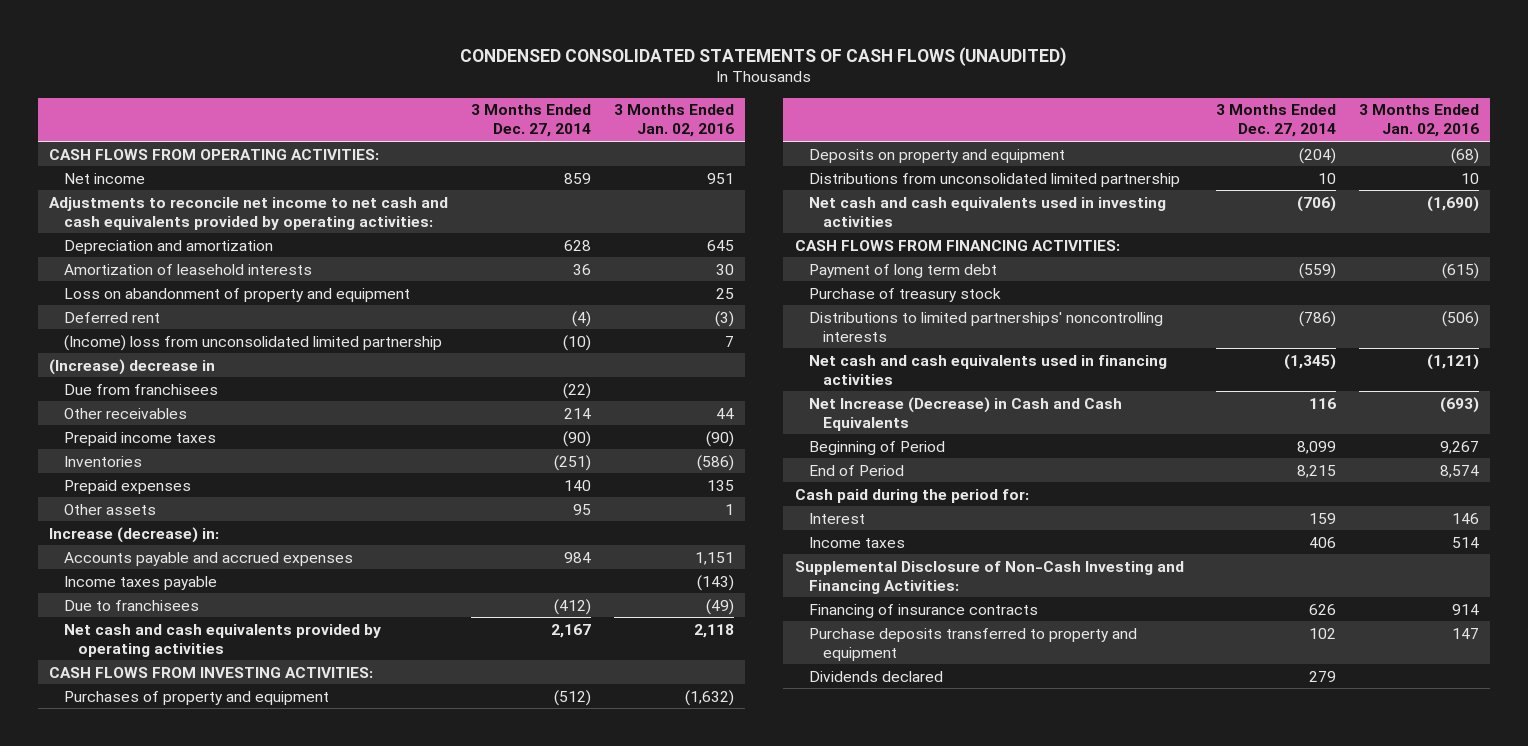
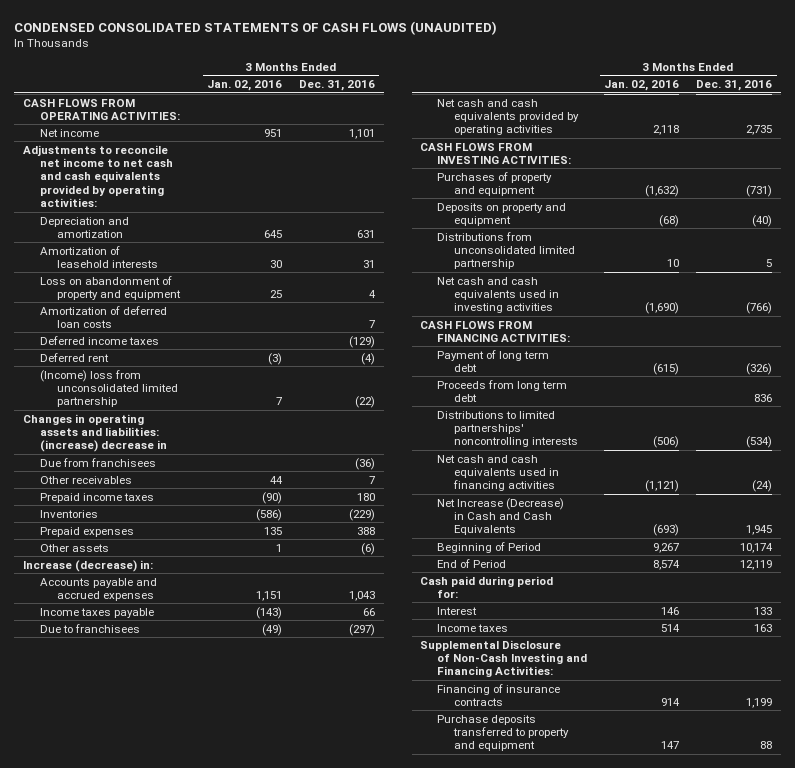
- | 3 Months Ended Dec. 27, 2014 | 3 Months Ended Jan. 02, 2016
+ | 3 Months Ended Jan. 02, 2016 | 3 Months Ended Dec. 31, 2016
+ Amortization of deferred loan costs | | 7
+ Deferred income taxes | | (129)
- (Increase) decrease in
+ Changes in operating assets and liabilities: (increase) decrease in
- Purchase of treasury stock
+ Proceeds from long term debt | | 836
- Cash paid during the period for:
+ Cash paid during period for:
- Dividends declared | 279 |

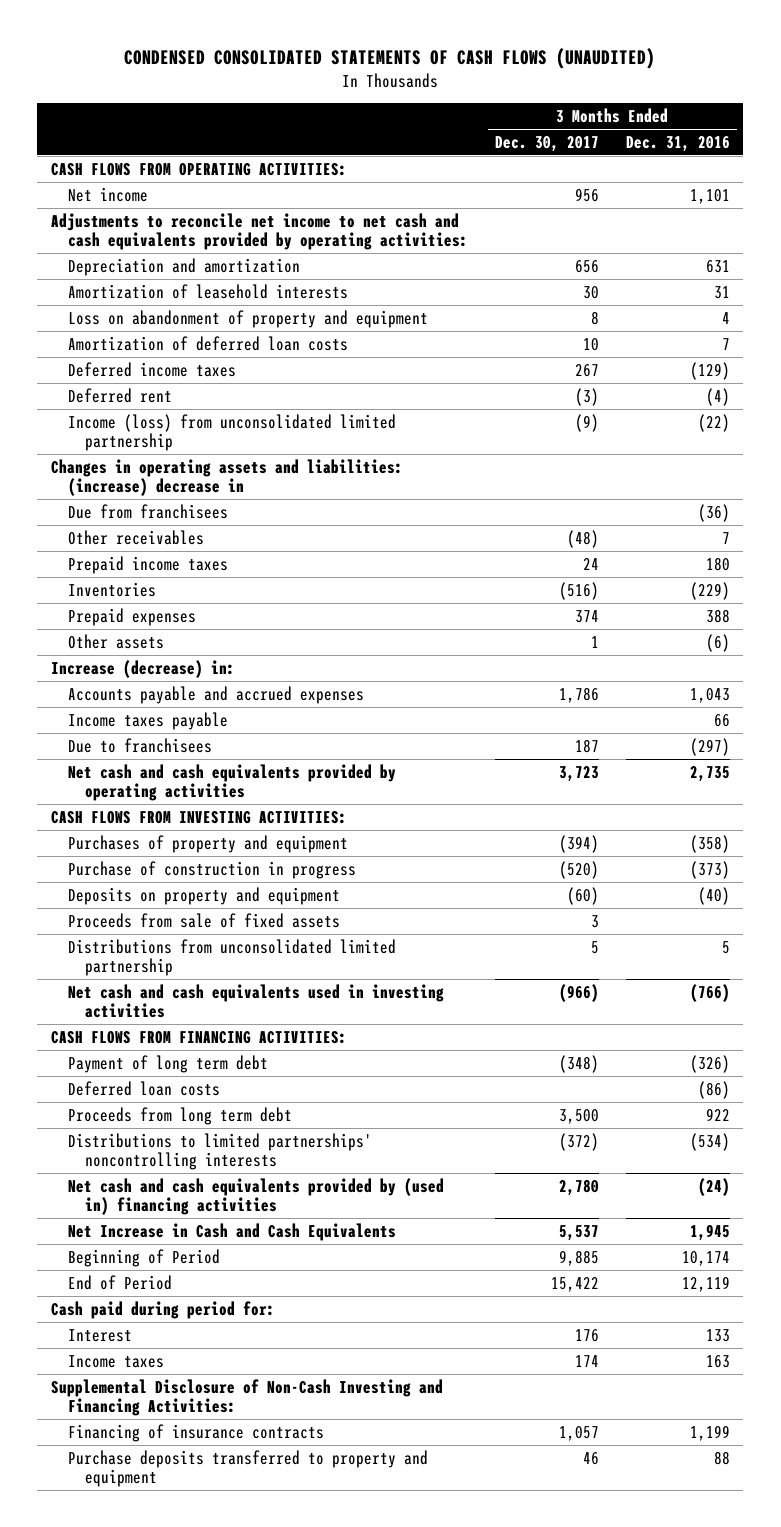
- | 3 Months Ended Jan. 02, 2016 | 3 Months Ended Dec. 31, 2016
+ | 3 Months Ended Dec. 30, 2017 | 3 Months Ended Dec. 31, 2016
- (Income) loss from unconsolidated limited partnership | 7 | (22)
+ Income (loss) from unconsolidated limited partnership | (9) | (22)
- Purchases of property and equipment | (1,632) | (731)
+ Purchases of property and equipment | (394) | (358)
+ Purchase of construction in progress | (520) | (373)
+ Proceeds from sale of fixed assets | 3 |
- Proceeds from long term debt | | 836
+ Deferred loan costs | | (86)
+ Proceeds from long term debt | 3,500 | 922
- Net cash and cash equivalents used in financing activities | (1,121) | (24)
- Net Increase (Decrease) in Cash and Cash Equivalents | (693) | 1,945
+ Net cash and cash equivalents provided by (used in) financing activities | 2,780 | (24)
+ Net Increase in Cash and Cash Equivalents | 5,537 | 1,945

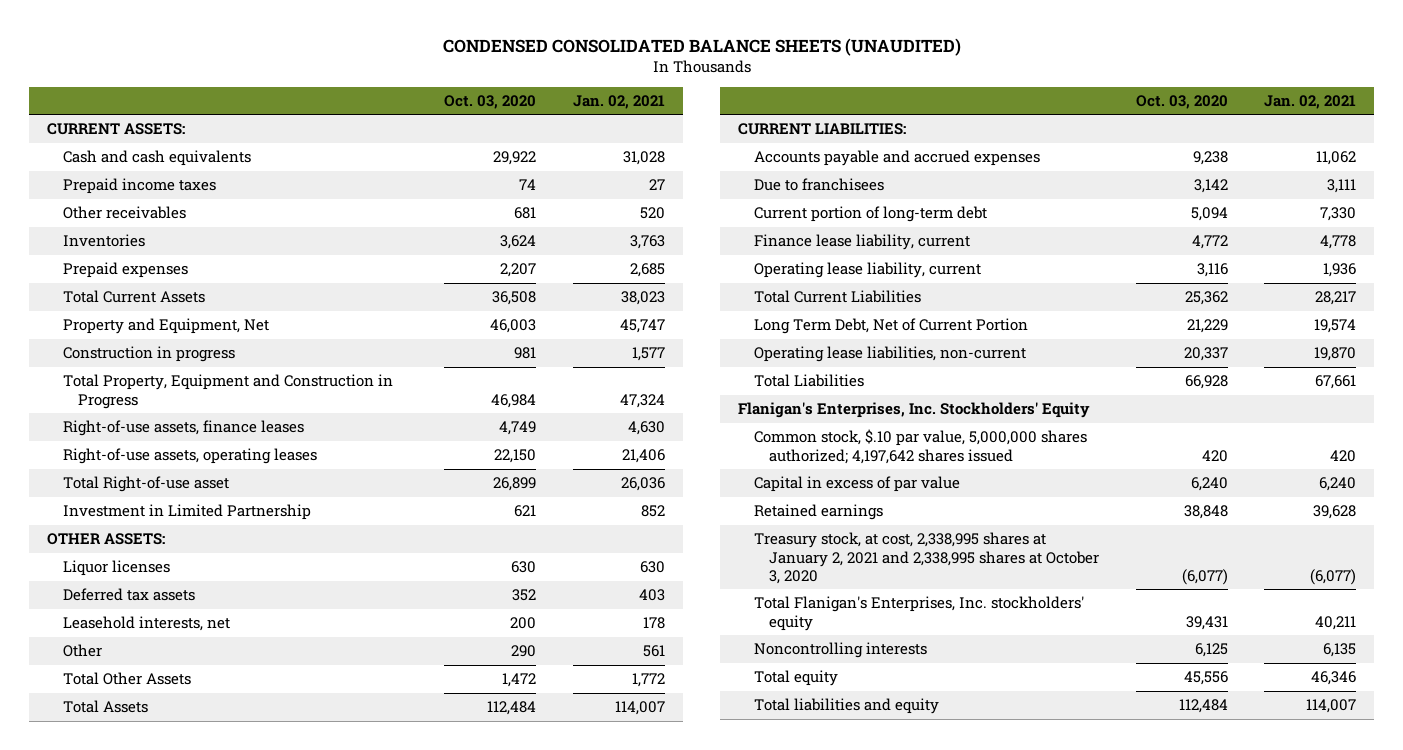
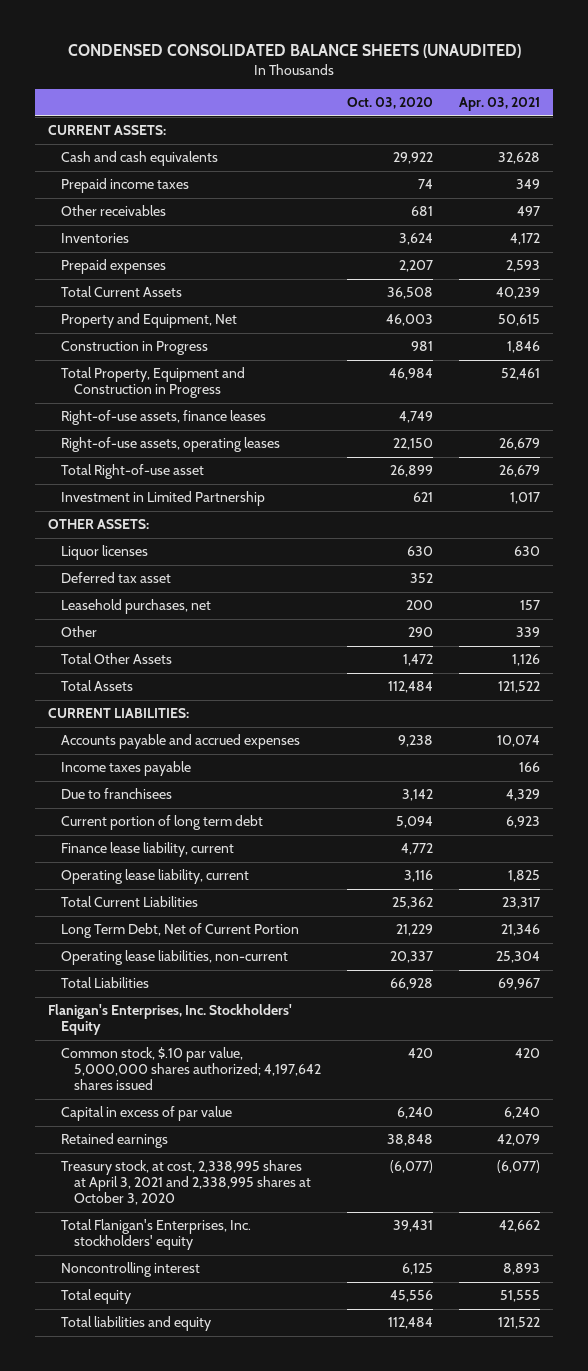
- | Oct. 03, 2020 | Jan. 02, 2021
+ | Oct. 03, 2020 | Apr. 03, 2021
- Construction in progress | 981 | 1,577
+ Construction in Progress | 981 | 1,846
- Deferred tax assets | 352 | 403
- Leasehold interests, net | 200 | 178
+ Deferred tax asset | 352 |
+ Leasehold purchases, net | 200 | 157
+ Income taxes payable | | 166
- Current portion of long-term debt | 5,094 | 7,330
+ Current portion of long term debt | 5,094 | 6,923
- Treasury stock, at cost, 2,338,995 shares at January 2, 2021 and 2,338,995 shares at October 3, 2020 | (6,077) | (6,077)
+ Treasury stock, at cost, 2,338,995 shares at April 3, 2021 and 2,338,995 shares at October 3, 2020 | (6,077) | (6,077)
- Noncontrolling interests | 6,125 | 6,135
+ Noncontrolling interest | 6,125 | 8,893

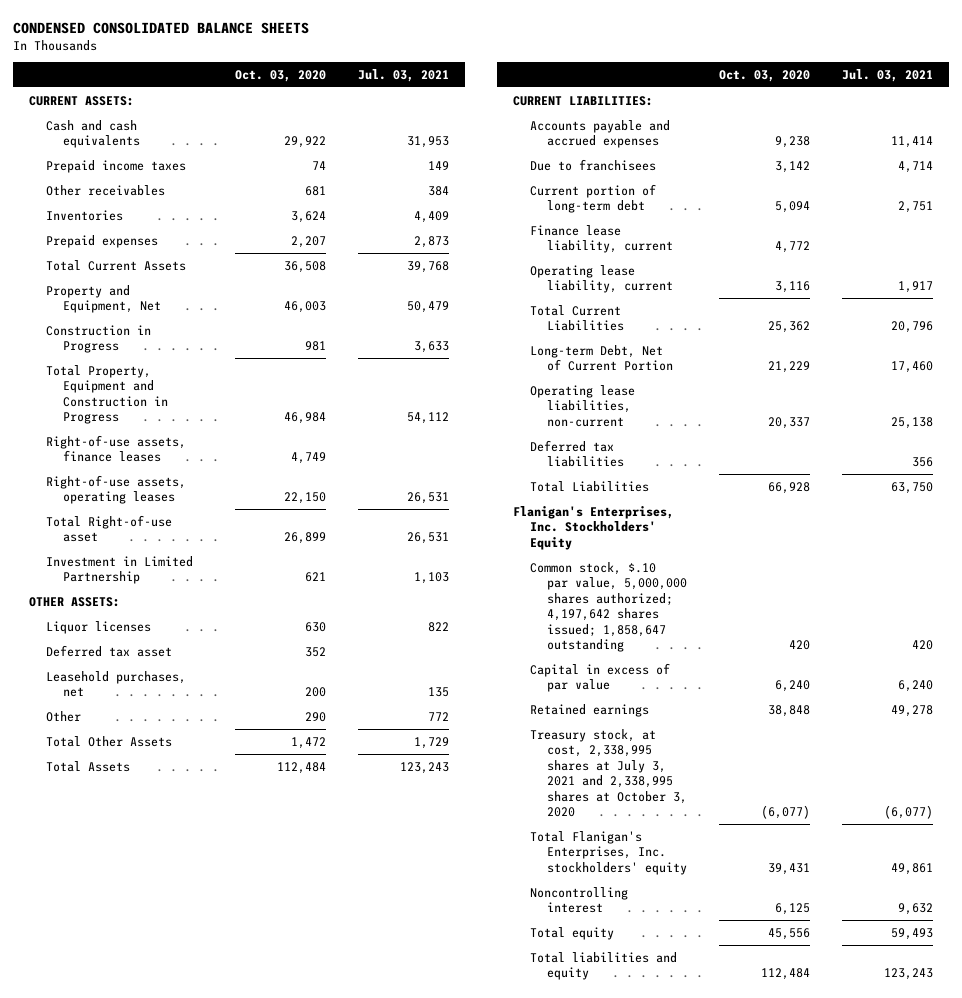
- CONDENSED CONSOLIDATED BALANCE SHEETS (UNAUDITED)
+ CONDENSED CONSOLIDATED BALANCE SHEETS
- | Oct. 03, 2020 | Apr. 03, 2021
+ | Oct. 03, 2020 | Jul. 03, 2021
- Income taxes payable | | 166
- Current portion of long term debt | 5,094 | 6,923
+ Current portion of long-term debt | 5,094 | 2,751
- Long Term Debt, Net of Current Portion | 21,229 | 21,346
+ Long-term Debt, Net of Current Portion | 21,229 | 17,460
+ Deferred tax liabilities | | 356
- Common stock, $.10 par value, 5,000,000 shares authorized; 4,197,642 shares issued | 420 | 420
+ Common stock, $.10 par value, 5,000,000 shares authorized; 4,197,642 shares issued; 1,858,647 outstanding | 420 | 420
- Treasury stock, at cost, 2,338,995 shares at April 3, 2021 and 2,338,995 shares at October 3, 2020 | (6,077) | (6,077)
+ Treasury stock, at cost, 2,338,995 shares at July 3, 2021 and 2,338,995 shares at October 3, 2020 | (6,077) | (6,077)

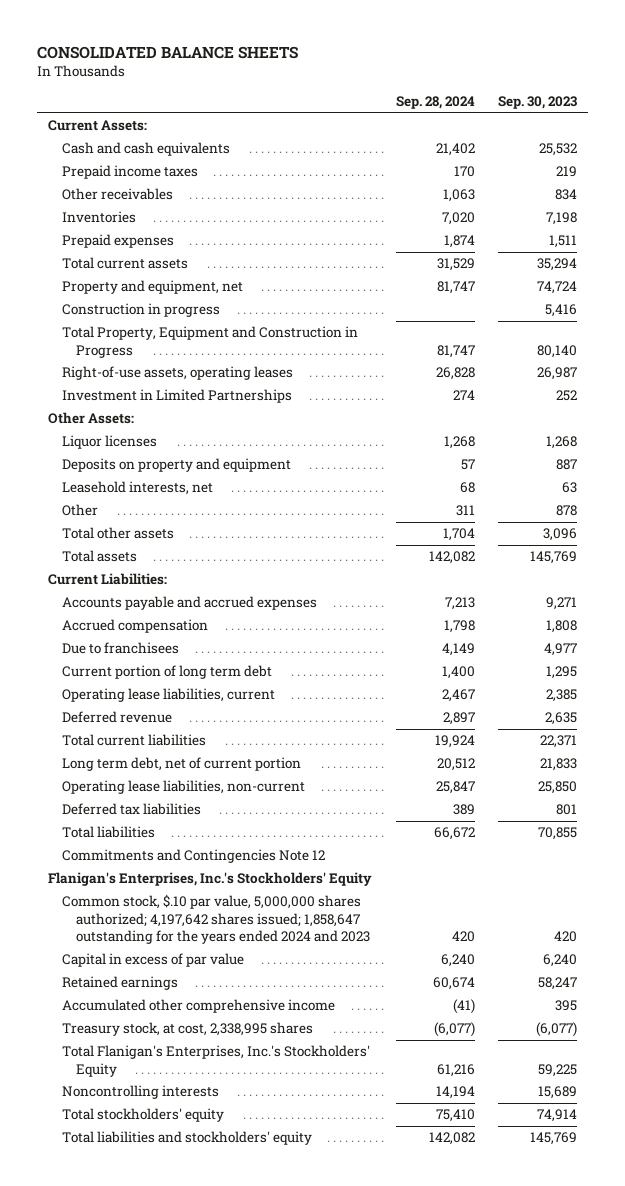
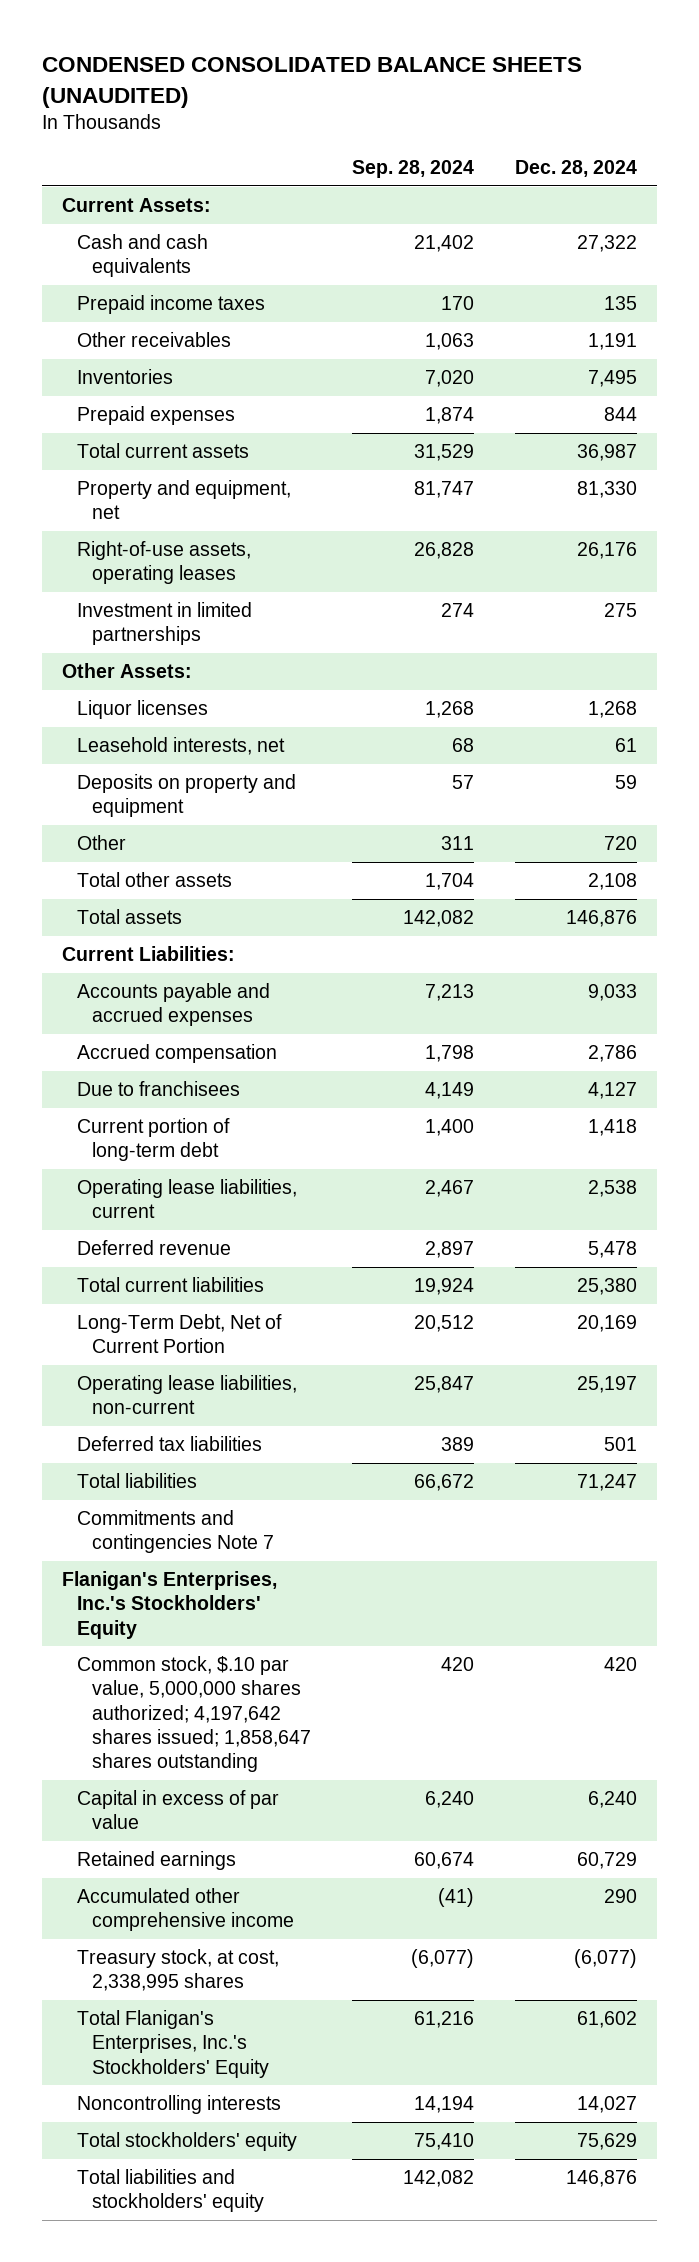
- CONSOLIDATED BALANCE SHEETS
+ CONDENSED CONSOLIDATED BALANCE SHEETS (UNAUDITED)
- | Sep. 28, 2024 | Sep. 30, 2023
+ | Sep. 28, 2024 | Dec. 28, 2024
- Construction in progress | | 5,416
- Total Property, Equipment and Construction in Progress | 81,747 | 80,140
- Investment in Limited Partnerships | 274 | 252
+ Investment in limited partnerships | 274 | 275
moved down: Deposits on property and equipment | 57 | 59
- Current portion of long term debt | 1,400 | 1,295
+ Current portion of long-term debt | 1,400 | 1,418
- Long term debt, net of current portion | 20,512 | 21,833
+ Long-Term Debt, Net of Current Portion | 20,512 | 20,169
- Commitments and Contingencies Note 12
+ Commitments and contingencies Note 7
- Common stock, $.10 par value, 5,000,000 shares authorized; 4,197,642 shares issued; 1,858,647 outstanding for the years ended 2024 and 2023 | 420 | 420
+ Common stock, $.10 par value, 5,000,000 shares authorized; 4,197,642 shares issued; 1,858,647 shares outstanding | 420 | 420

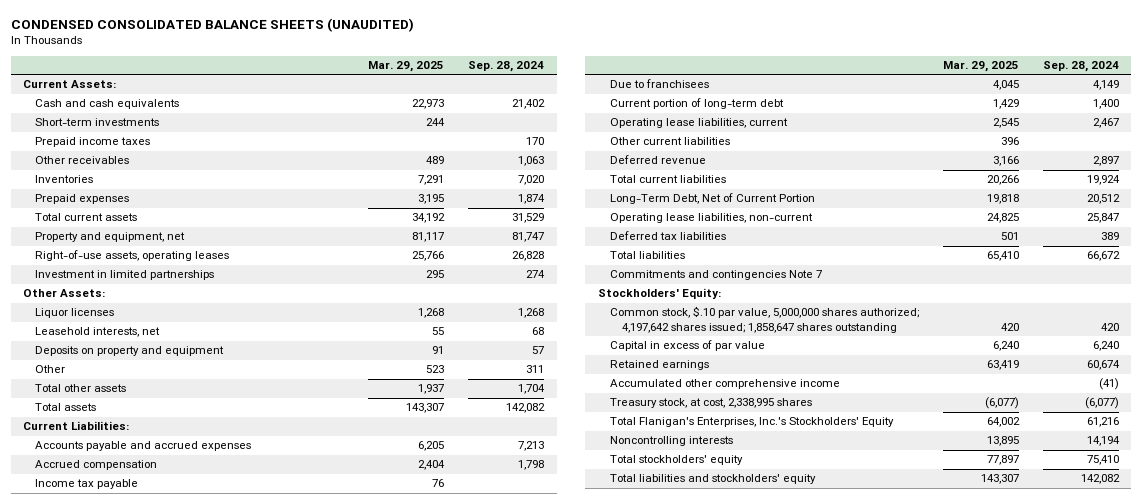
- | Sep. 28, 2024 | Dec. 28, 2024
+ | Mar. 29, 2025 | Sep. 28, 2024
+ Short-term investments | 244 |
+ Income tax payable | 76 |
+ Other current liabilities | 396 |
- Flanigan's Enterprises, Inc.'s Stockholders' Equity
+ Stockholders' Equity:

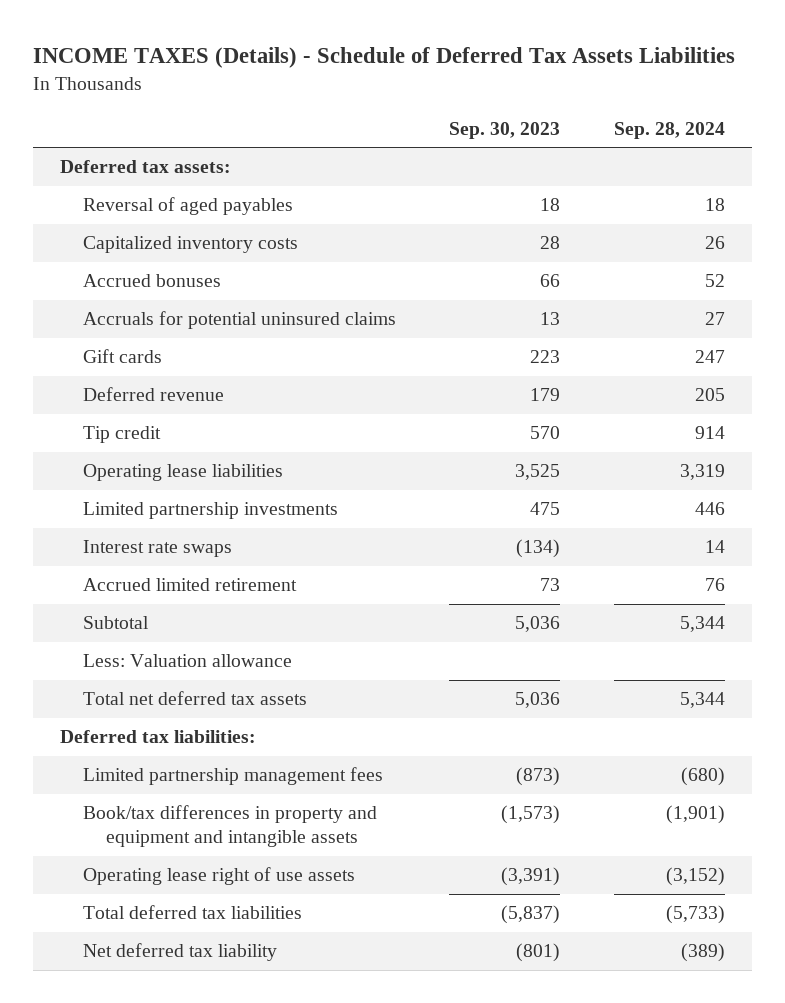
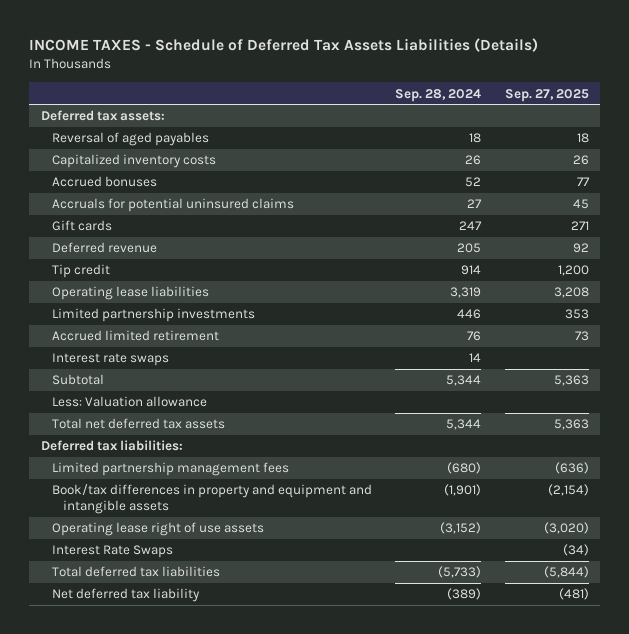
- INCOME TAXES (Details) - Schedule of Deferred Tax Assets Liabilities
+ INCOME TAXES - Schedule of Deferred Tax Assets Liabilities (Details)
- | Sep. 30, 2023 | Sep. 28, 2024
+ | Sep. 28, 2024 | Sep. 27, 2025
moved down: Interest rate swaps | 14 |
+ Interest Rate Swaps | | (34)

